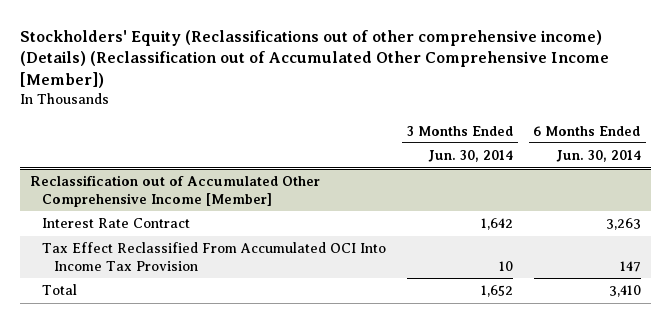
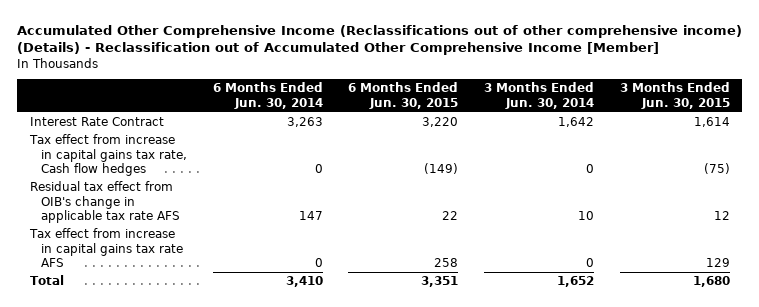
- Stockholders' Equity (Reclassifications out of other comprehensive income) (Details) (Reclassification out of Accumulated Other Comprehensive Income [Member])
+ Accumulated Other Comprehensive Income (Reclassifications out of other comprehensive income) (Details) - Reclassification out of Accumulated Other Comprehensive Income [Member]
- | 3 Months Ended Jun. 30, 2014 | 6 Months Ended Jun. 30, 2014
+ | 6 Months Ended Jun. 30, 2014 | 6 Months Ended Jun. 30, 2015 | 3 Months Ended Jun. 30, 2014 | 3 Months Ended Jun. 30, 2015
- Reclassification out of Accumulated Other Comprehensive Income [Member]
- Tax Effect Reclassified From Accumulated OCI Into Income Tax Provision | 10 | 147
+ Tax effect from increase in capital gains tax rate, Cash flow hedges | 0 | (149) | 0 | (75)
+ Residual tax effect from OIB's change in applicable tax rate AFS | 147 | 22 | 10 | 12
+ Tax effect from increase in capital gains tax rate AFS | 0 | 258 | 0 | 129

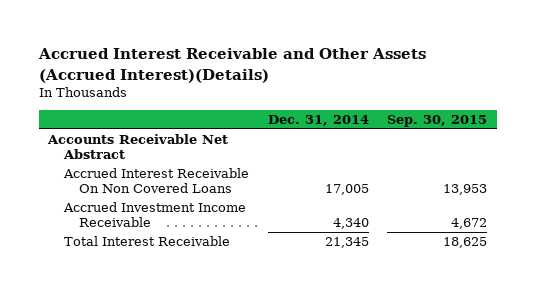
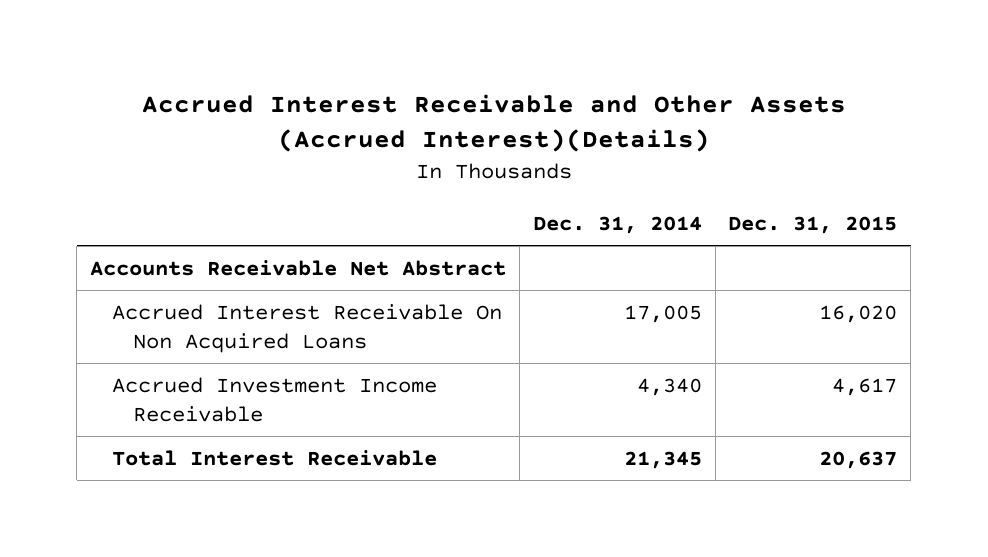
- | Dec. 31, 2014 | Sep. 30, 2015
+ | Dec. 31, 2014 | Dec. 31, 2015
- Accrued Interest Receivable On Non Covered Loans | 17,005 | 13,953
+ Accrued Interest Receivable On Non Acquired Loans | 17,005 | 16,020

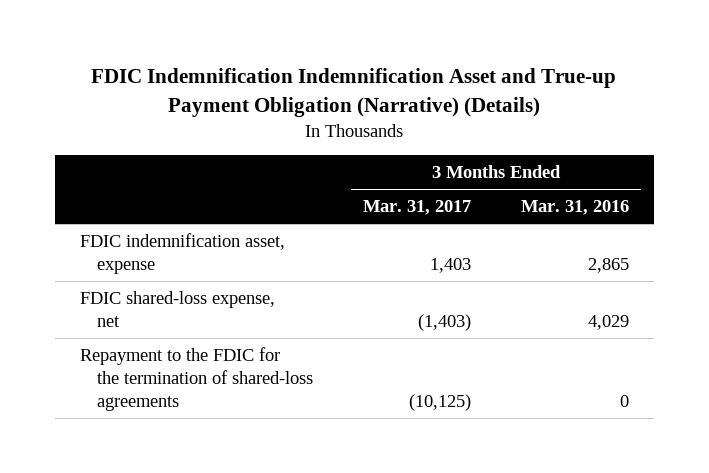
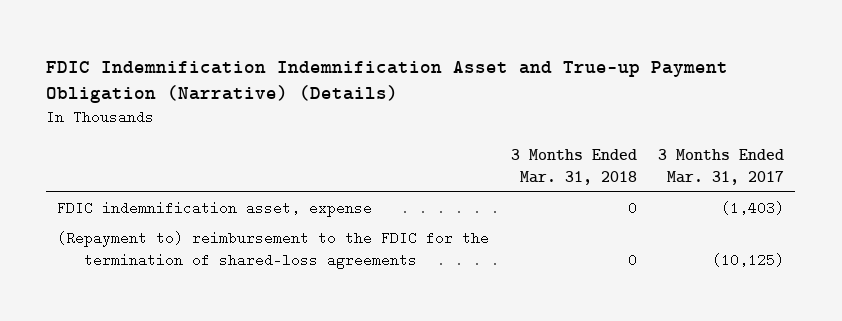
- | 3 Months Ended Mar. 31, 2017 | 3 Months Ended Mar. 31, 2016
+ | 3 Months Ended Mar. 31, 2018 | 3 Months Ended Mar. 31, 2017
- FDIC indemnification asset, expense | 1,403 | 2,865
- FDIC shared-loss expense, net | (1,403) | 4,029
- Repayment to the FDIC for the termination of shared-loss agreements | (10,125) | 0
+ FDIC indemnification asset, expense | 0 | (1,403)
+ (Repayment to) reimbursement to the FDIC for the termination of shared-loss agreements | 0 | (10,125)

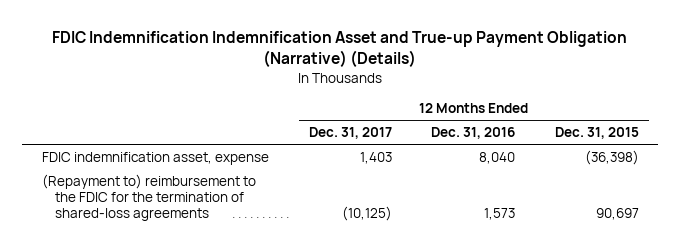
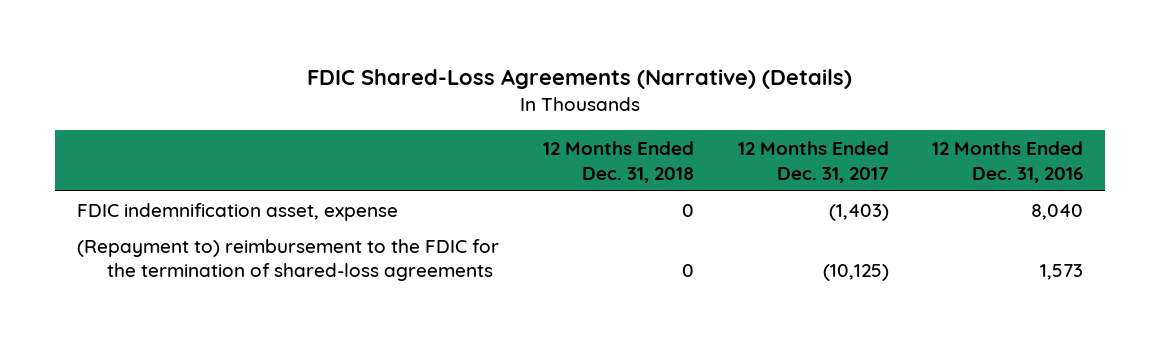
- FDIC Indemnification Indemnification Asset and True-up Payment Obligation (Narrative) (Details)
+ FDIC Shared-Loss Agreements (Narrative) (Details)
- | 12 Months Ended Dec. 31, 2017 | 12 Months Ended Dec. 31, 2016 | 12 Months Ended Dec. 31, 2015
+ | 12 Months Ended Dec. 31, 2018 | 12 Months Ended Dec. 31, 2017 | 12 Months Ended Dec. 31, 2016
- FDIC indemnification asset, expense | 1,403 | 8,040 | (36,398)
+ FDIC indemnification asset, expense | 0 | (1,403) | 8,040

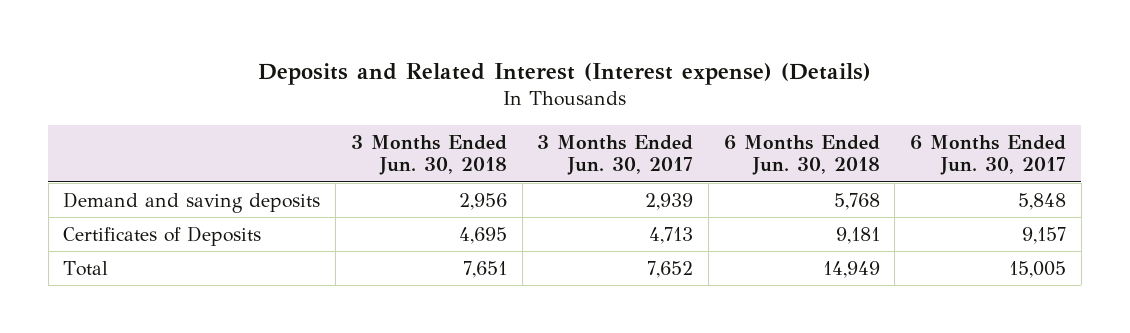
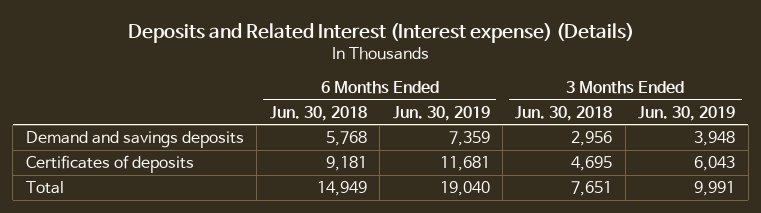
- | 3 Months Ended Jun. 30, 2018 | 3 Months Ended Jun. 30, 2017 | 6 Months Ended Jun. 30, 2018 | 6 Months Ended Jun. 30, 2017
+ | 6 Months Ended Jun. 30, 2018 | 6 Months Ended Jun. 30, 2019 | 3 Months Ended Jun. 30, 2018 | 3 Months Ended Jun. 30, 2019
- Demand and saving deposits | 2,956 | 2,939 | 5,768 | 5,848
- Certificates of Deposits | 4,695 | 4,713 | 9,181 | 9,157
+ Demand and savings deposits | 5,768 | 7,359 | 2,956 | 3,948
+ Certificates of deposits | 9,181 | 11,681 | 4,695 | 6,043

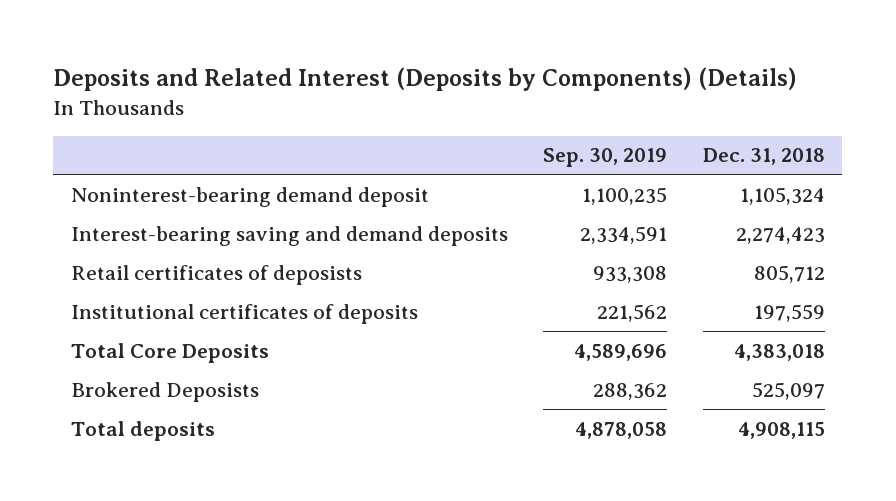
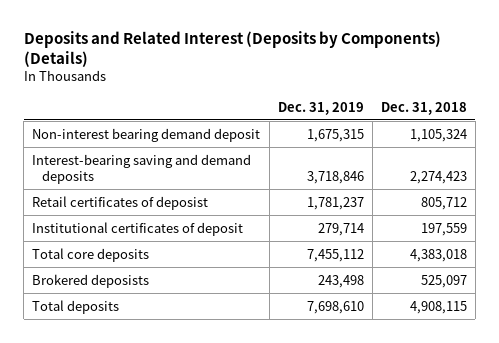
- | Sep. 30, 2019 | Dec. 31, 2018
+ | Dec. 31, 2019 | Dec. 31, 2018
- Noninterest-bearing demand deposit | 1,100,235 | 1,105,324
+ Non-interest bearing demand deposit | 1,675,315 | 1,105,324
- Retail certificates of deposists | 933,308 | 805,712
- Institutional certificates of deposits | 221,562 | 197,559
- Total Core Deposits | 4,589,696 | 4,383,018
- Brokered Deposists | 288,362 | 525,097
+ Retail certificates of deposist | 1,781,237 | 805,712
+ Institutional certificates of deposit | 279,714 | 197,559
+ Total core deposits | 7,455,112 | 4,383,018
+ Brokered deposists | 243,498 | 525,097

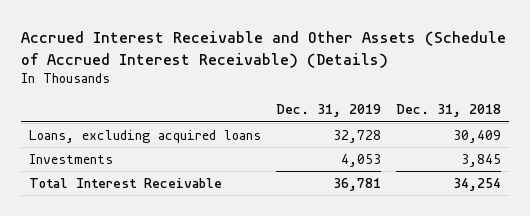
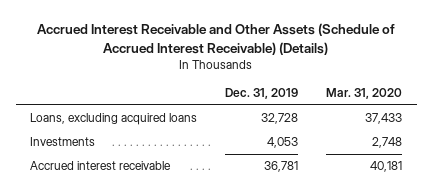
- | Dec. 31, 2019 | Dec. 31, 2018
+ | Dec. 31, 2019 | Mar. 31, 2020
- Total Interest Receivable | 36,781 | 34,254
+ Accrued interest receivable | 36,781 | 40,181

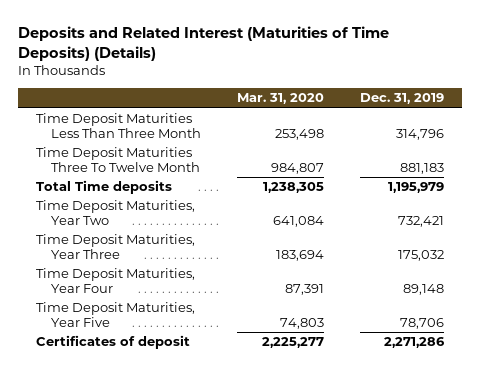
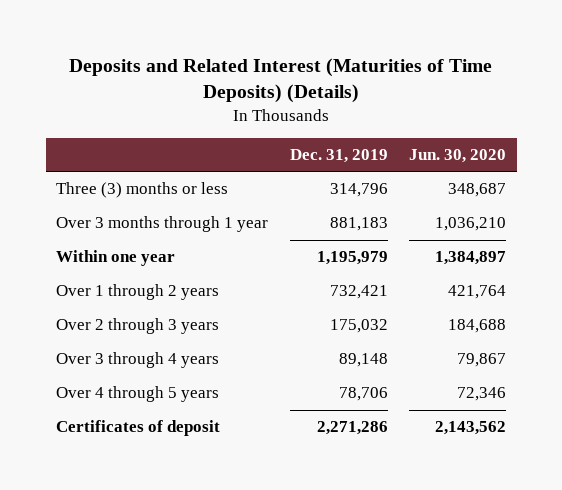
- | Mar. 31, 2020 | Dec. 31, 2019
+ | Dec. 31, 2019 | Jun. 30, 2020
- Time Deposit Maturities Less Than Three Month | 253,498 | 314,796
- Time Deposit Maturities Three To Twelve Month | 984,807 | 881,183
- Total Time deposits | 1,238,305 | 1,195,979
- Time Deposit Maturities, Year Two | 641,084 | 732,421
- Time Deposit Maturities, Year Three | 183,694 | 175,032
- Time Deposit Maturities, Year Four | 87,391 | 89,148
- Time Deposit Maturities, Year Five | 74,803 | 78,706
+ Three (3) months or less | 314,796 | 348,687
+ Over 3 months through 1 year | 881,183 | 1,036,210
+ Within one year | 1,195,979 | 1,384,897
+ Over 1 through 2 years | 732,421 | 421,764
+ Over 2 through 3 years | 175,032 | 184,688
+ Over 3 through 4 years | 89,148 | 79,867
+ Over 4 through 5 years | 78,706 | 72,346

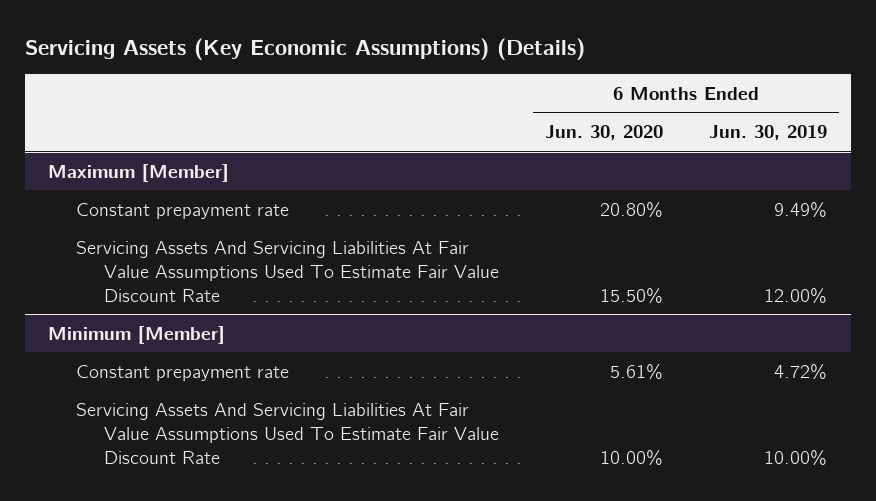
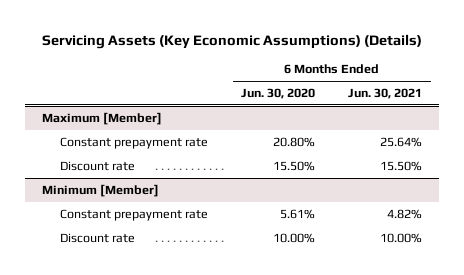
- | 6 Months Ended Jun. 30, 2020 | 6 Months Ended Jun. 30, 2019
+ | 6 Months Ended Jun. 30, 2020 | 6 Months Ended Jun. 30, 2021
@ Maximum [Member]
- Servicing Assets And Servicing Liabilities At Fair Value Assumptions Used To Estimate Fair Value Discount Rate | 15.50% | 12.00%
+ Discount rate | 15.50% | 15.50%
@ Minimum [Member]
- Servicing Assets And Servicing Liabilities At Fair Value Assumptions Used To Estimate Fair Value Discount Rate | 10.00% | 10.00%
+ Discount rate | 10.00% | 10.00%

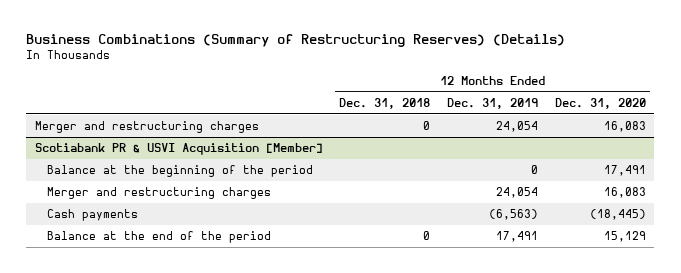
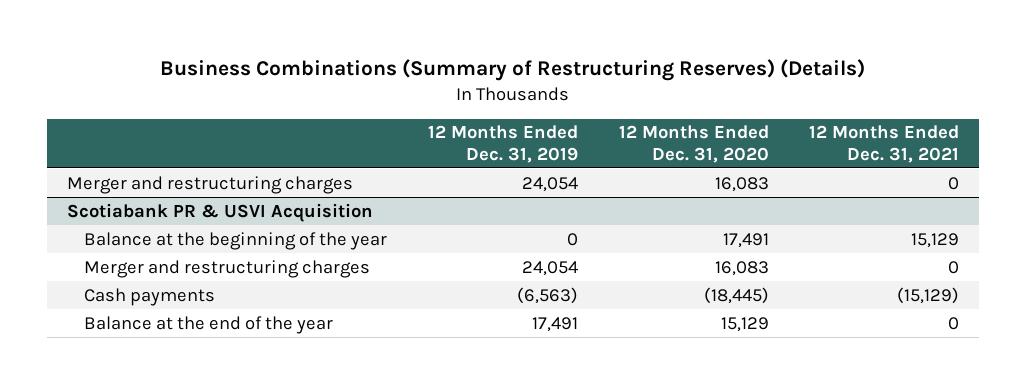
- | 12 Months Ended Dec. 31, 2018 | 12 Months Ended Dec. 31, 2019 | 12 Months Ended Dec. 31, 2020
+ | 12 Months Ended Dec. 31, 2019 | 12 Months Ended Dec. 31, 2020 | 12 Months Ended Dec. 31, 2021
- Scotiabank PR & USVI Acquisition [Member]
- Balance at the beginning of the period | | 0 | 17,491
+ Scotiabank PR & USVI Acquisition
+ Balance at the beginning of the year | 0 | 17,491 | 15,129
- Balance at the end of the period | 0 | 17,491 | 15,129
+ Balance at the end of the year | 17,491 | 15,129 | 0

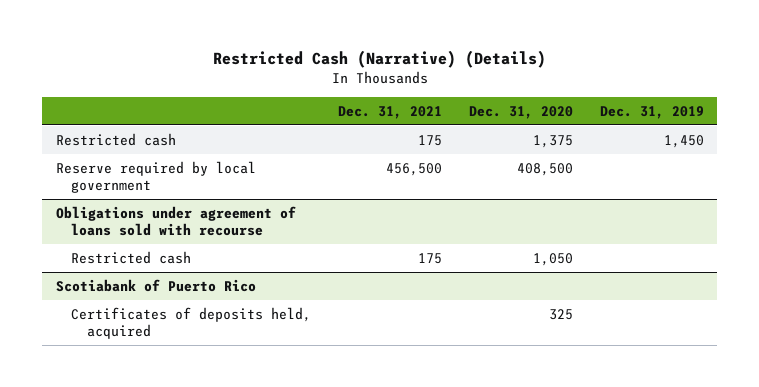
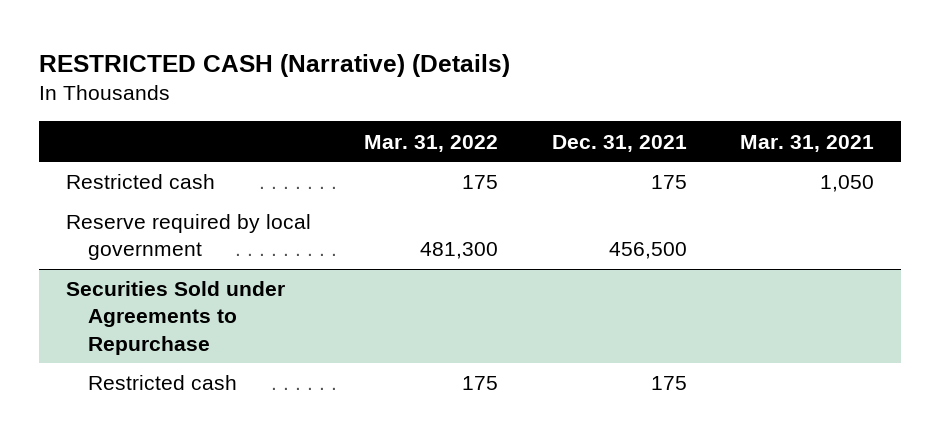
- Restricted Cash (Narrative) (Details)
+ RESTRICTED CASH (Narrative) (Details)
- | Dec. 31, 2021 | Dec. 31, 2020 | Dec. 31, 2019
+ | Mar. 31, 2022 | Dec. 31, 2021 | Mar. 31, 2021
- Obligations under agreement of loans sold with recourse
+ Securities Sold under Agreements to Repurchase
- Scotiabank of Puerto Rico
- Certificates of deposits held, acquired | | 325 |

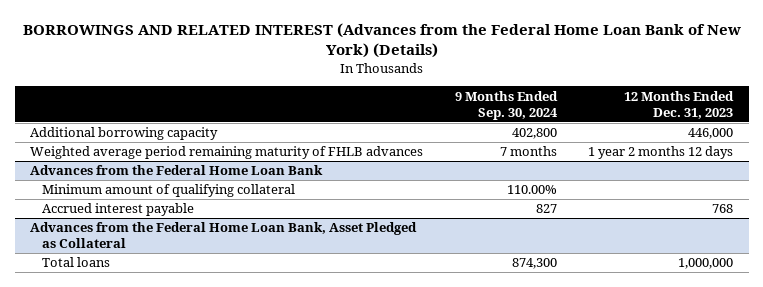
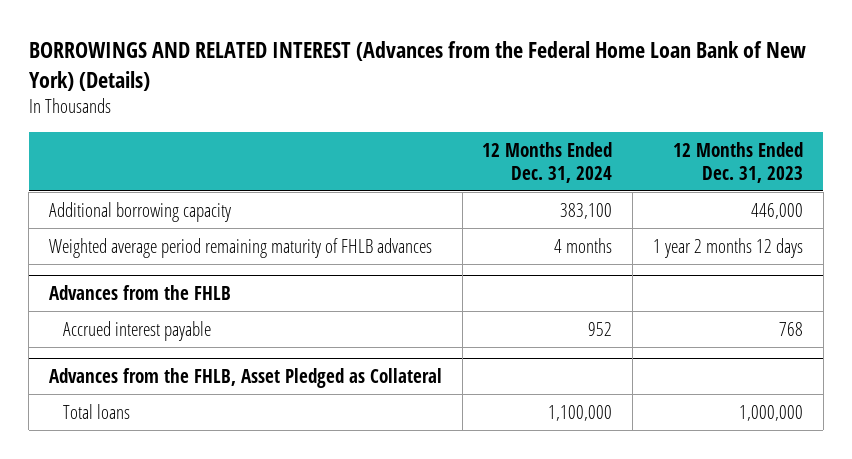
- | 9 Months Ended Sep. 30, 2024 | 12 Months Ended Dec. 31, 2023
+ | 12 Months Ended Dec. 31, 2024 | 12 Months Ended Dec. 31, 2023
- Advances from the Federal Home Loan Bank
- Minimum amount of qualifying collateral | 110.00% |
+ Advances from the FHLB
- Advances from the Federal Home Loan Bank, Asset Pledged as Collateral
+ Advances from the FHLB, Asset Pledged as Collateral

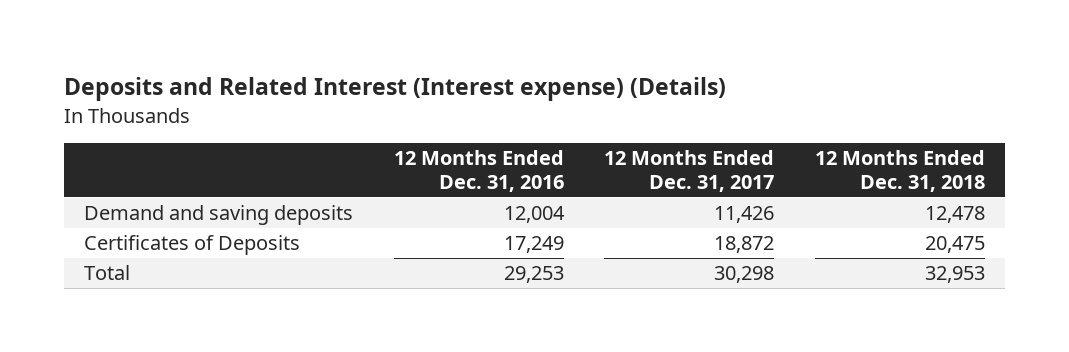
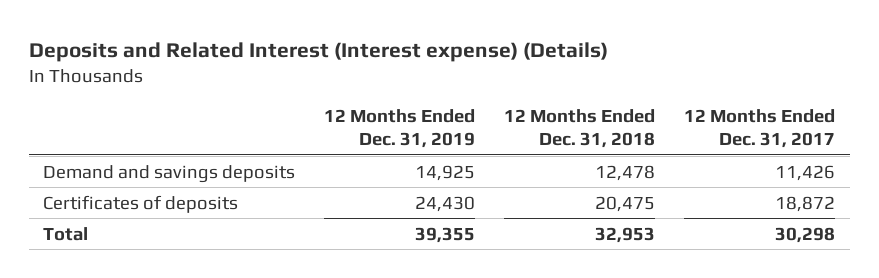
- | 12 Months Ended Dec. 31, 2016 | 12 Months Ended Dec. 31, 2017 | 12 Months Ended Dec. 31, 2018
+ | 12 Months Ended Dec. 31, 2019 | 12 Months Ended Dec. 31, 2018 | 12 Months Ended Dec. 31, 2017
- Demand and saving deposits | 12,004 | 11,426 | 12,478
- Certificates of Deposits | 17,249 | 18,872 | 20,475
+ Demand and savings deposits | 14,925 | 12,478 | 11,426
+ Certificates of deposits | 24,430 | 20,475 | 18,872

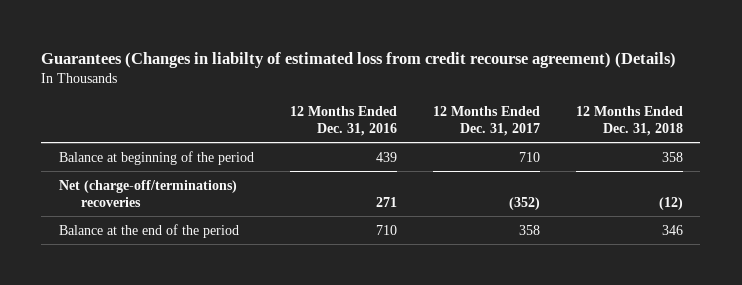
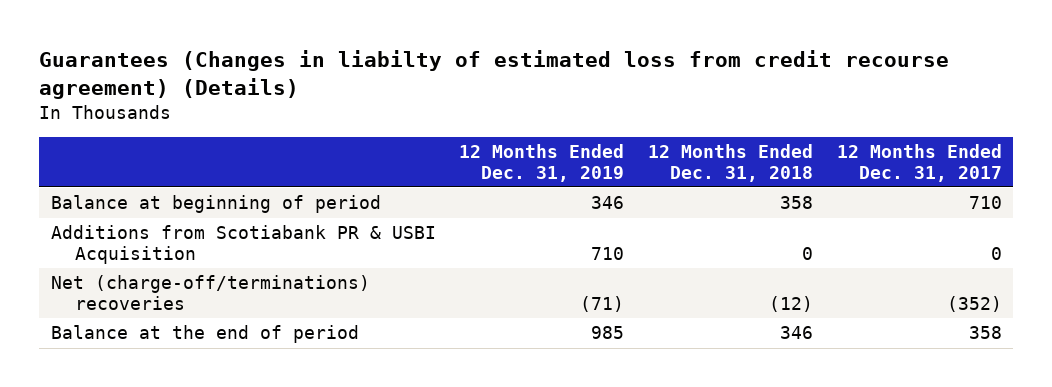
- | 12 Months Ended Dec. 31, 2016 | 12 Months Ended Dec. 31, 2017 | 12 Months Ended Dec. 31, 2018
+ | 12 Months Ended Dec. 31, 2019 | 12 Months Ended Dec. 31, 2018 | 12 Months Ended Dec. 31, 2017
- Balance at beginning of the period | 439 | 710 | 358
+ Balance at beginning of period | 346 | 358 | 710
+ Additions from Scotiabank PR & USBI Acquisition | 710 | 0 | 0
- Balance at the end of the period | 710 | 358 | 346
+ Balance at the end of period | 985 | 346 | 358

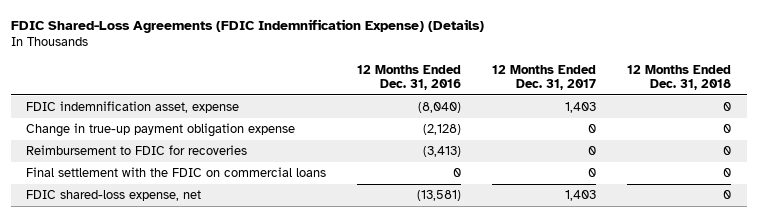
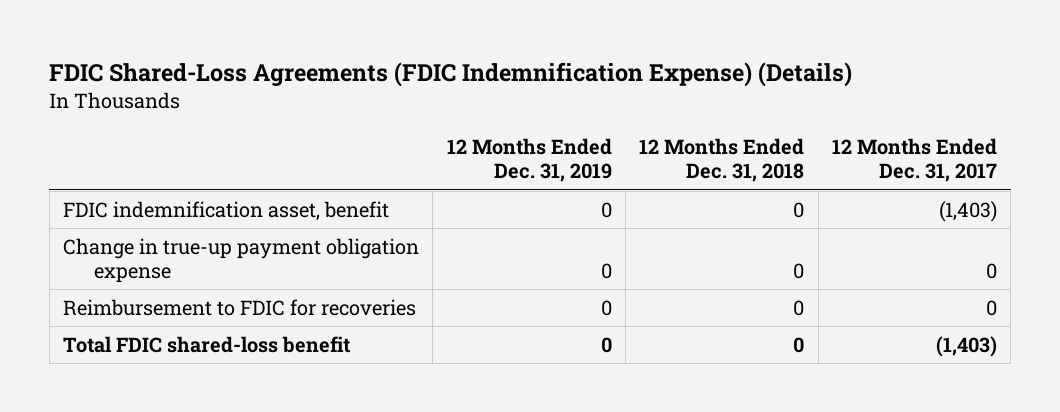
- | 12 Months Ended Dec. 31, 2016 | 12 Months Ended Dec. 31, 2017 | 12 Months Ended Dec. 31, 2018
+ | 12 Months Ended Dec. 31, 2019 | 12 Months Ended Dec. 31, 2018 | 12 Months Ended Dec. 31, 2017
- FDIC indemnification asset, expense | (8,040) | 1,403 | 0
+ FDIC indemnification asset, benefit | 0 | 0 | (1,403)
- Final settlement with the FDIC on commercial loans | 0 | 0 | 0
- FDIC shared-loss expense, net | (13,581) | 1,403 | 0
+ Total FDIC shared-loss benefit | 0 | 0 | (1,403)

